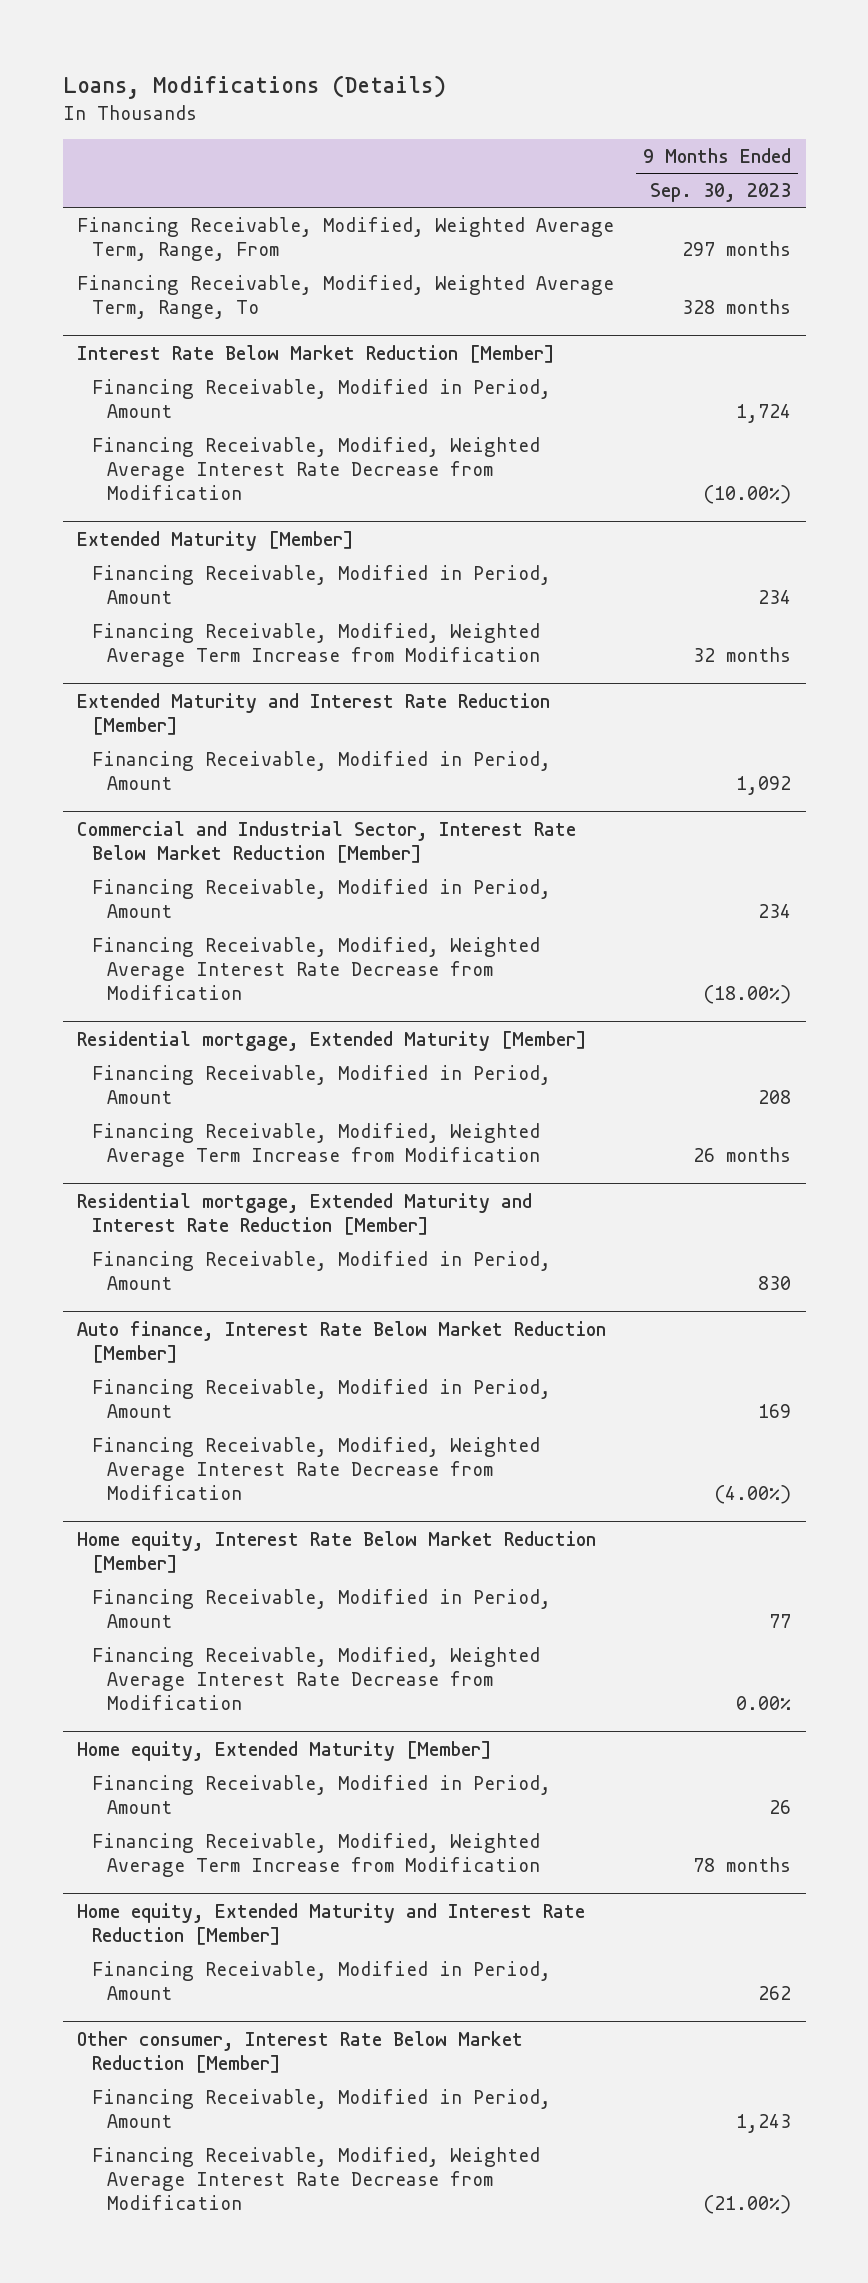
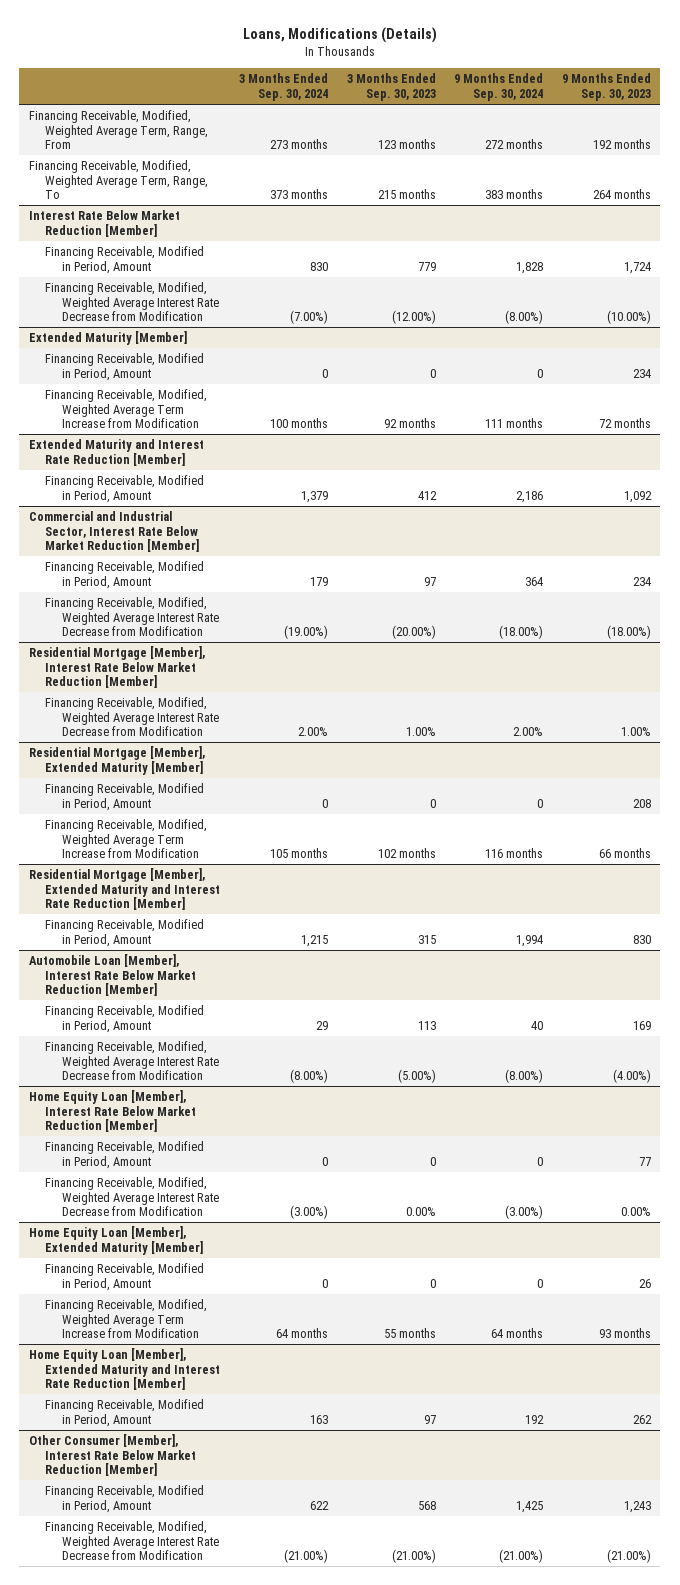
- | 9 Months Ended Sep. 30, 2023
+ | 3 Months Ended Sep. 30, 2024 | 3 Months Ended Sep. 30, 2023 | 9 Months Ended Sep. 30, 2024 | 9 Months Ended Sep. 30, 2023
- Financing Receivable, Modified, Weighted Average Term, Range, From | 297 months
- Financing Receivable, Modified, Weighted Average Term, Range, To | 328 months
+ Financing Receivable, Modified, Weighted Average Term, Range, From | 273 months | 123 months | 272 months | 192 months
+ Financing Receivable, Modified, Weighted Average Term, Range, To | 373 months | 215 months | 383 months | 264 months
@ Extended Maturity [Member]
- Financing Receivable, Modified, Weighted Average Term Increase from Modification | 32 months
+ Financing Receivable, Modified, Weighted Average Term Increase from Modification | 100 months | 92 months | 111 months | 72 months
- Residential mortgage, Extended Maturity [Member]
+ Residential Mortgage [Member], Interest Rate Below Market Reduction [Member]
+ Financing Receivable, Modified, Weighted Average Interest Rate Decrease from Modification | 2.00% | 1.00% | 2.00% | 1.00%
+ Residential Mortgage [Member], Extended Maturity [Member]
- Financing Receivable, Modified, Weighted Average Term Increase from Modification | 26 months
- Residential mortgage, Extended Maturity and Interest Rate Reduction [Member]
+ Financing Receivable, Modified, Weighted Average Term Increase from Modification | 105 months | 102 months | 116 months | 66 months
+ Residential Mortgage [Member], Extended Maturity and Interest Rate Reduction [Member]
- Auto finance, Interest Rate Below Market Reduction [Member]
+ Automobile Loan [Member], Interest Rate Below Market Reduction [Member]
- Home equity, Interest Rate Below Market Reduction [Member]
+ Home Equity Loan [Member], Interest Rate Below Market Reduction [Member]
- Home equity, Extended Maturity [Member]
+ Home Equity Loan [Member], Extended Maturity [Member]
- Financing Receivable, Modified, Weighted Average Term Increase from Modification | 78 months
- Home equity, Extended Maturity and Interest Rate Reduction [Member]
+ Financing Receivable, Modified, Weighted Average Term Increase from Modification | 64 months | 55 months | 64 months | 93 months
+ Home Equity Loan [Member], Extended Maturity and Interest Rate Reduction [Member]
- Other consumer, Interest Rate Below Market Reduction [Member]
+ Other Consumer [Member], Interest Rate Below Market Reduction [Member]

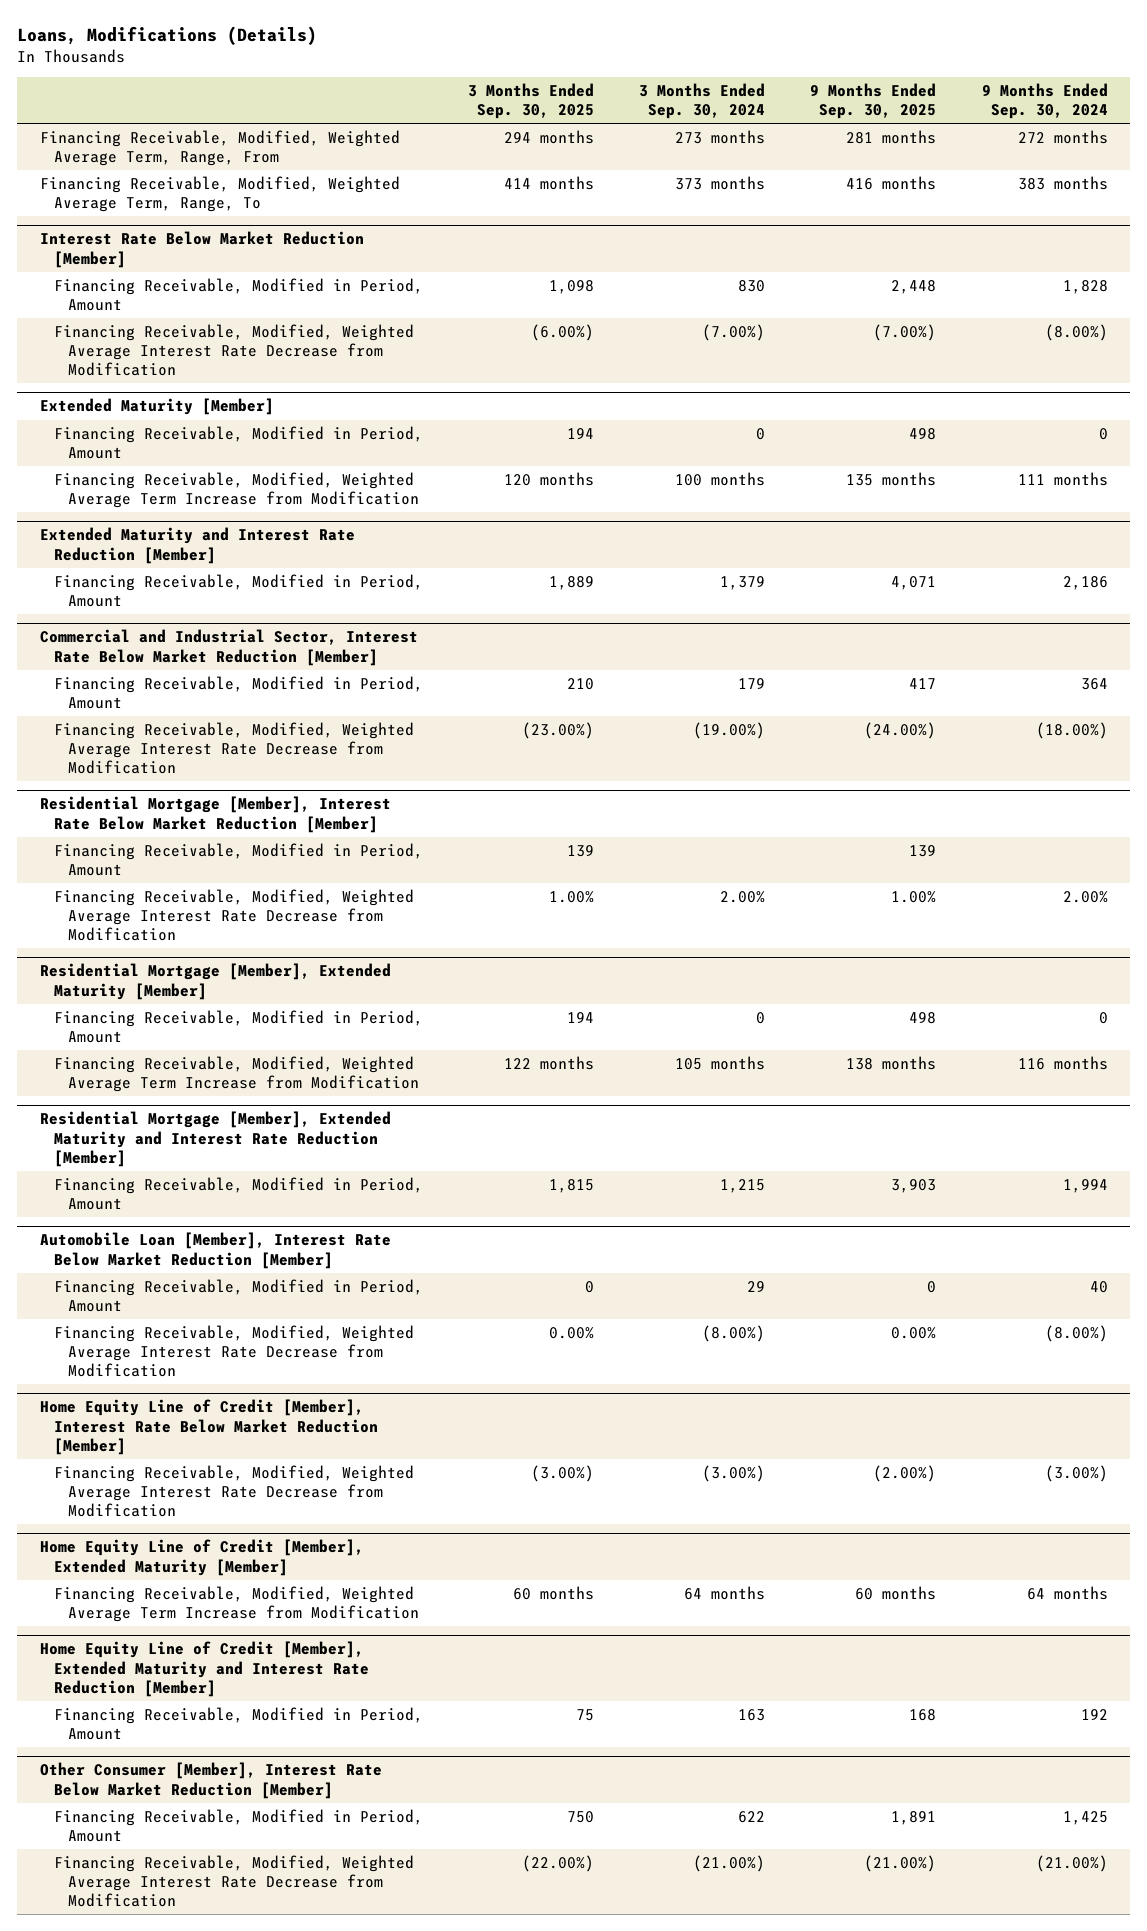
- | 3 Months Ended Sep. 30, 2024 | 3 Months Ended Sep. 30, 2023 | 9 Months Ended Sep. 30, 2024 | 9 Months Ended Sep. 30, 2023
+ | 3 Months Ended Sep. 30, 2025 | 3 Months Ended Sep. 30, 2024 | 9 Months Ended Sep. 30, 2025 | 9 Months Ended Sep. 30, 2024
@ Residential Mortgage [Member], Interest Rate Below Market Reduction [Member]
+ Financing Receivable, Modified in Period, Amount | 139 | | 139 |
- Home Equity Loan [Member], Interest Rate Below Market Reduction [Member]
- Financing Receivable, Modified in Period, Amount | 0 | 0 | 0 | 77
+ Home Equity Line of Credit [Member], Interest Rate Below Market Reduction [Member]
- Home Equity Loan [Member], Extended Maturity [Member]
- Financing Receivable, Modified in Period, Amount | 0 | 0 | 0 | 26
+ Home Equity Line of Credit [Member], Extended Maturity [Member]
- Home Equity Loan [Member], Extended Maturity and Interest Rate Reduction [Member]
+ Home Equity Line of Credit [Member], Extended Maturity and Interest Rate Reduction [Member]

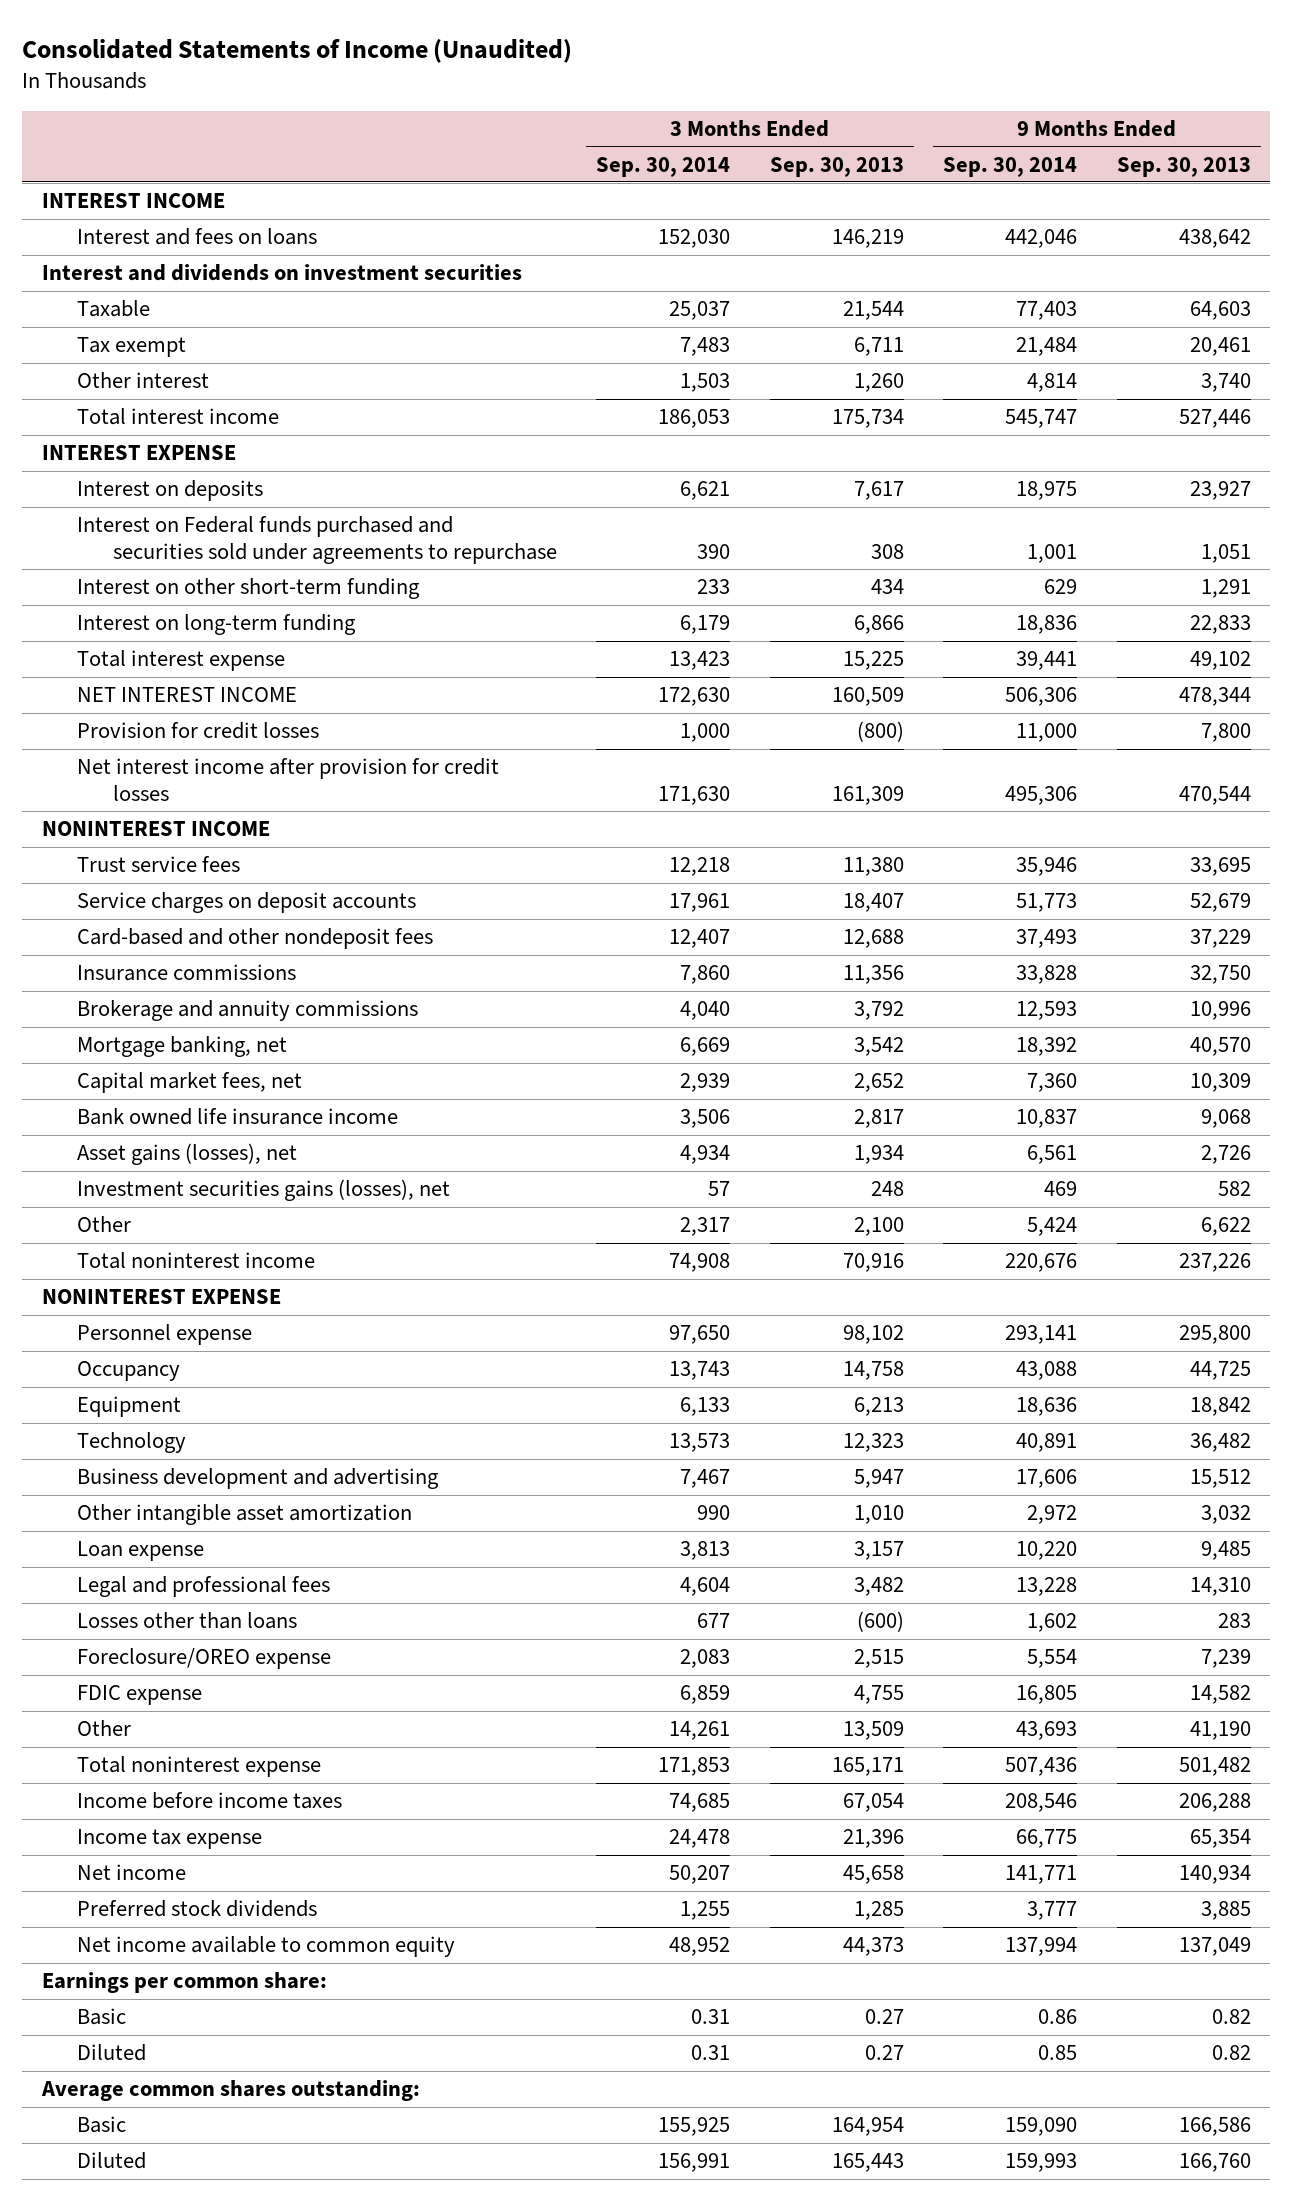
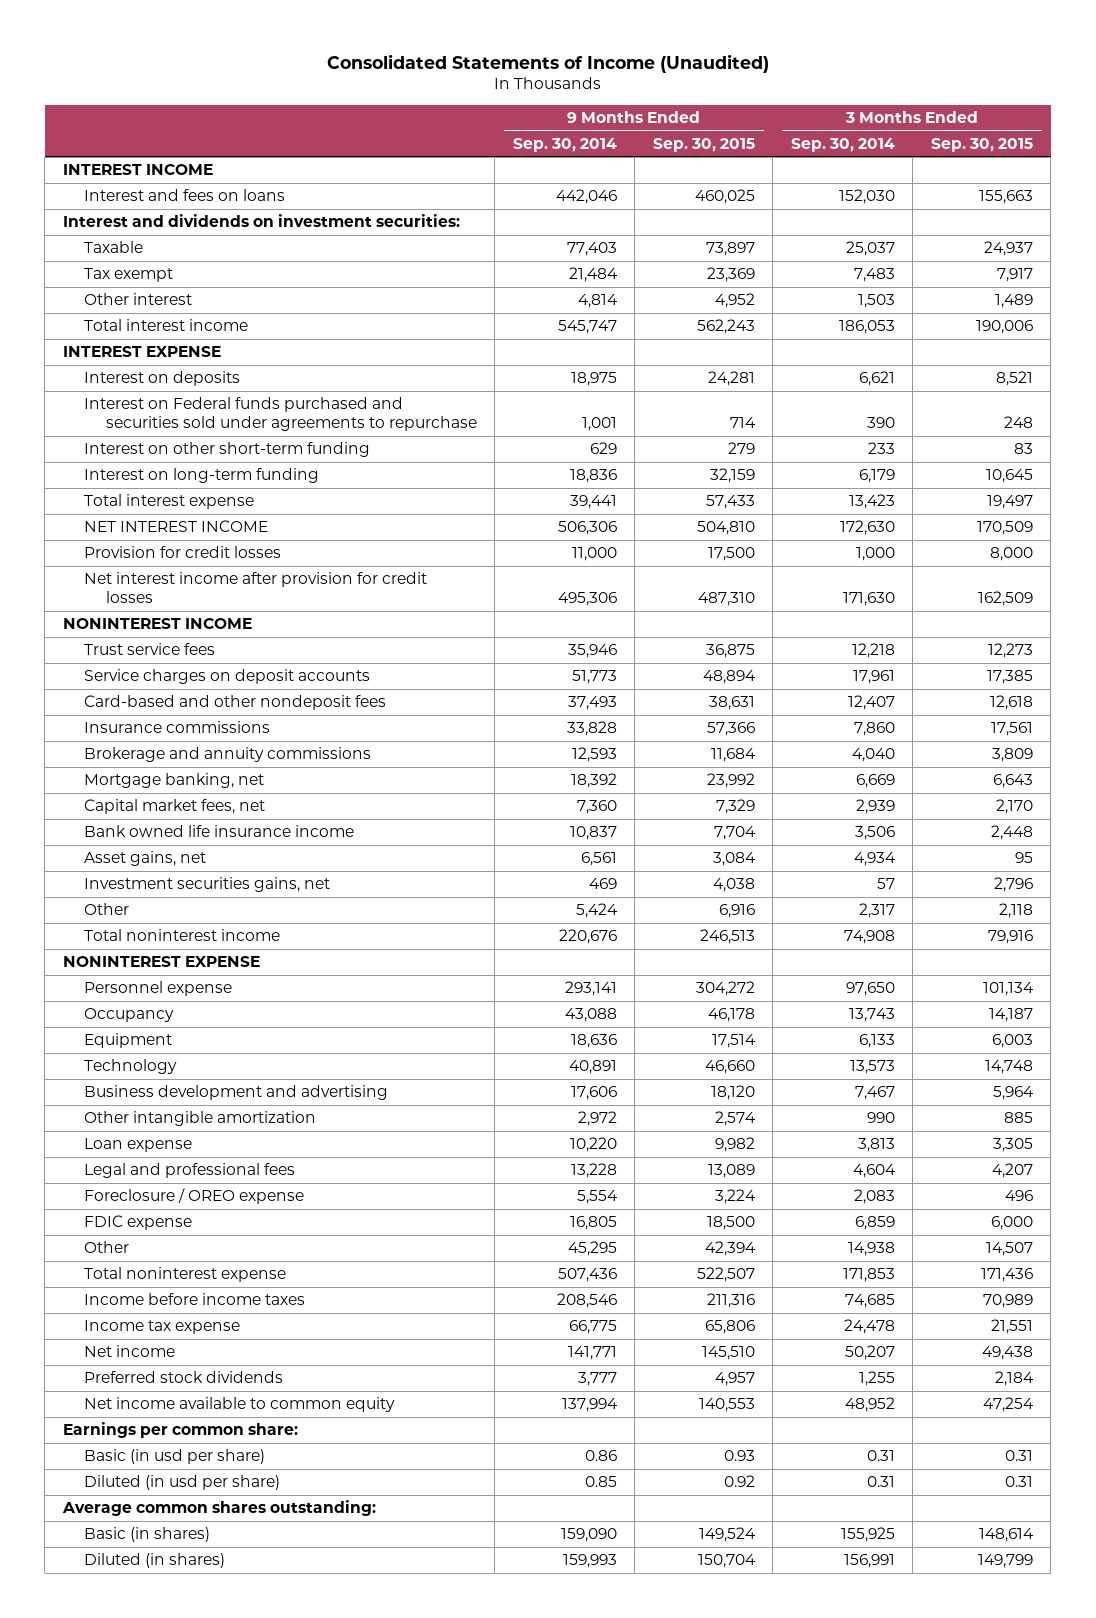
- | 3 Months Ended Sep. 30, 2014 | 3 Months Ended Sep. 30, 2013 | 9 Months Ended Sep. 30, 2014 | 9 Months Ended Sep. 30, 2013
+ | 9 Months Ended Sep. 30, 2014 | 9 Months Ended Sep. 30, 2015 | 3 Months Ended Sep. 30, 2014 | 3 Months Ended Sep. 30, 2015
- Interest and dividends on investment securities
+ Interest and dividends on investment securities:
- Asset gains (losses), net | 4,934 | 1,934 | 6,561 | 2,726
- Investment securities gains (losses), net | 57 | 248 | 469 | 582
+ Asset gains, net | 6,561 | 3,084 | 4,934 | 95
+ Investment securities gains, net | 469 | 4,038 | 57 | 2,796
- Other intangible asset amortization | 990 | 1,010 | 2,972 | 3,032
+ Other intangible amortization | 2,972 | 2,574 | 990 | 885
- Losses other than loans | 677 | (600) | 1,602 | 283
- Foreclosure/OREO expense | 2,083 | 2,515 | 5,554 | 7,239
+ Foreclosure / OREO expense | 5,554 | 3,224 | 2,083 | 496
- Other | 14,261 | 13,509 | 43,693 | 41,190
+ Other | 45,295 | 42,394 | 14,938 | 14,507
- Basic | 0.31 | 0.27 | 0.86 | 0.82
- Diluted | 0.31 | 0.27 | 0.85 | 0.82
+ Basic (in usd per share) | 0.86 | 0.93 | 0.31 | 0.31
+ Diluted (in usd per share) | 0.85 | 0.92 | 0.31 | 0.31
- Basic | 155,925 | 164,954 | 159,090 | 166,586
- Diluted | 156,991 | 165,443 | 159,993 | 166,760
+ Basic (in shares) | 159,090 | 149,524 | 155,925 | 148,614
+ Diluted (in shares) | 159,993 | 150,704 | 156,991 | 149,799

